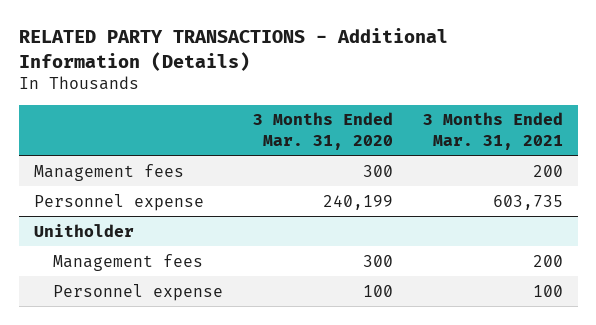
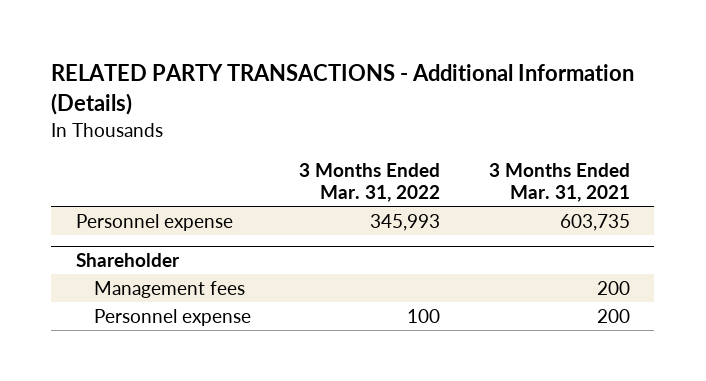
- | 3 Months Ended Mar. 31, 2020 | 3 Months Ended Mar. 31, 2021
+ | 3 Months Ended Mar. 31, 2022 | 3 Months Ended Mar. 31, 2021
- Management fees | 300 | 200
- Unitholder
+ Shareholder
- Personnel expense | 100 | 100
+ Personnel expense | 100 | 200

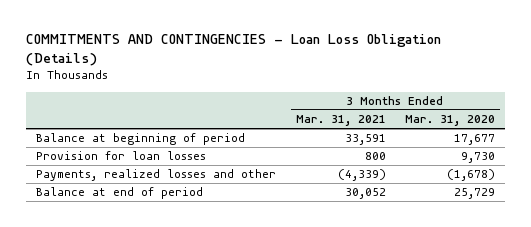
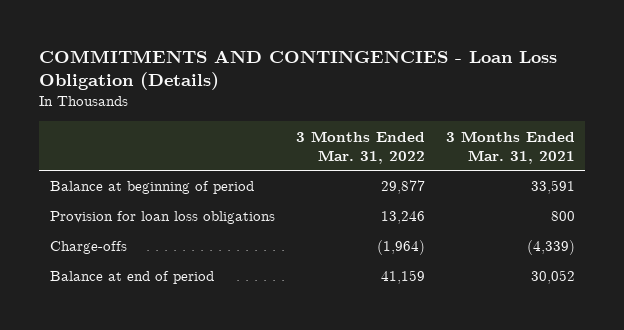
- | 3 Months Ended Mar. 31, 2021 | 3 Months Ended Mar. 31, 2020
+ | 3 Months Ended Mar. 31, 2022 | 3 Months Ended Mar. 31, 2021
- Provision for loan losses | 800 | 9,730
- Payments, realized losses and other | (4,339) | (1,678)
+ Provision for loan loss obligations | 13,246 | 800
+ Charge-offs | (1,964) | (4,339)

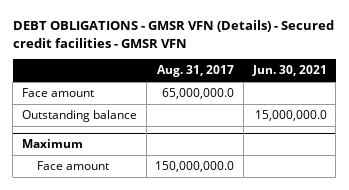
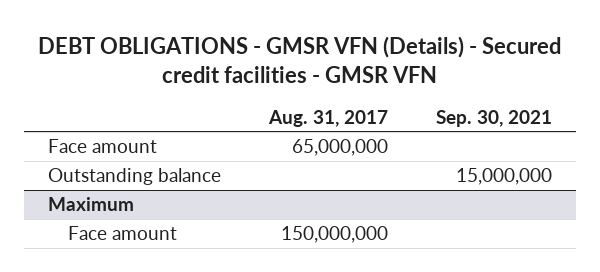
- | Aug. 31, 2017 | Jun. 30, 2021
+ | Aug. 31, 2017 | Sep. 30, 2021
- Face amount | 65,000,000.0 |
+ Face amount | 65,000,000 |
@ Maximum
- Face amount | 150,000,000.0 |
+ Face amount | 150,000,000 |

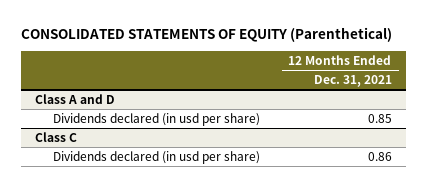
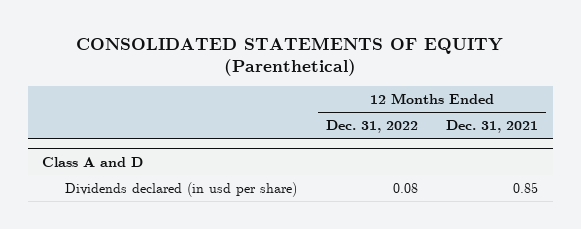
- | 12 Months Ended Dec. 31, 2021
+ | 12 Months Ended Dec. 31, 2022 | 12 Months Ended Dec. 31, 2021
- Class C
- Dividends declared (in usd per share) | 0.86

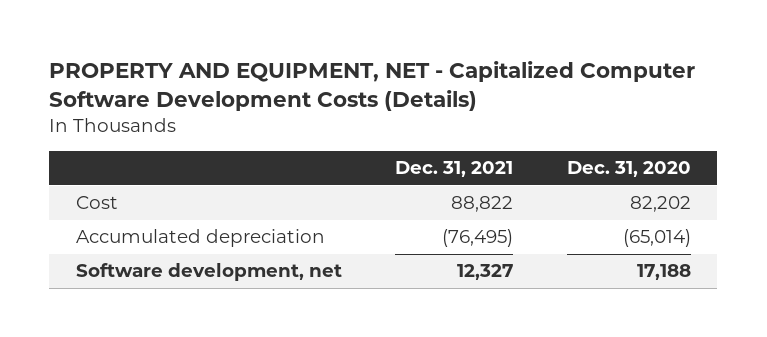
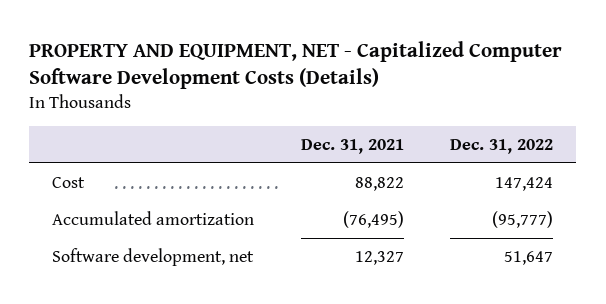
- | Dec. 31, 2021 | Dec. 31, 2020
+ | Dec. 31, 2021 | Dec. 31, 2022
- Accumulated depreciation | (76,495) | (65,014)
+ Accumulated amortization | (76,495) | (95,777)

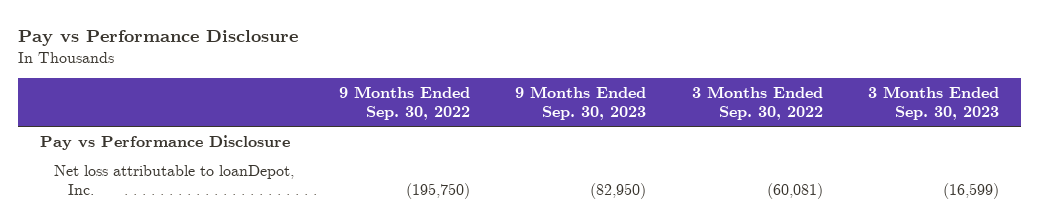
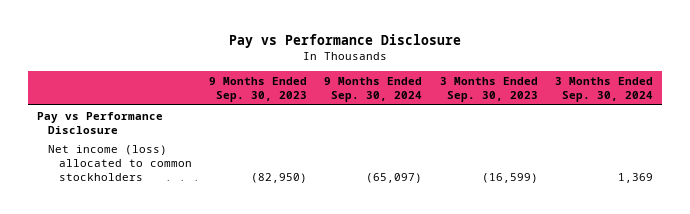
- | 9 Months Ended Sep. 30, 2022 | 9 Months Ended Sep. 30, 2023 | 3 Months Ended Sep. 30, 2022 | 3 Months Ended Sep. 30, 2023
+ | 9 Months Ended Sep. 30, 2023 | 9 Months Ended Sep. 30, 2024 | 3 Months Ended Sep. 30, 2023 | 3 Months Ended Sep. 30, 2024
- Net loss attributable to loanDepot, Inc. | (195,750) | (82,950) | (60,081) | (16,599)
+ Net income (loss) allocated to common stockholders | (82,950) | (65,097) | (16,599) | 1,369

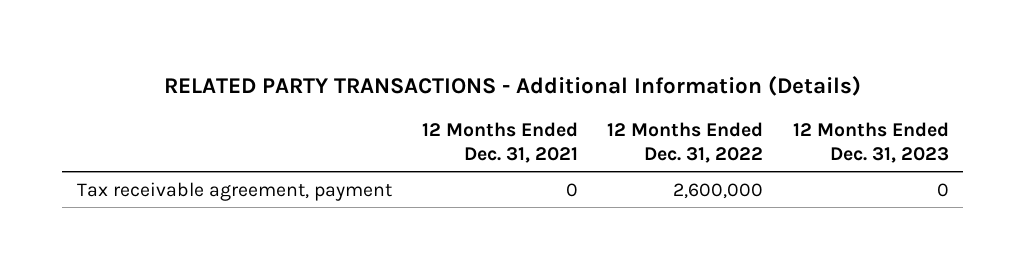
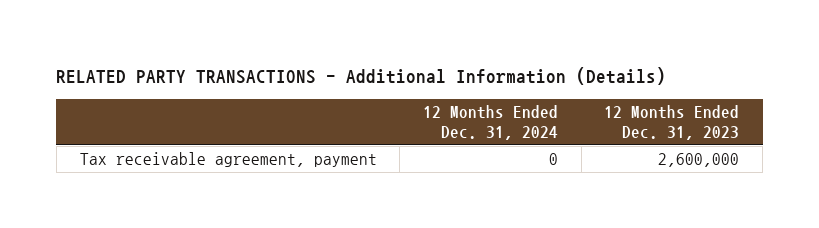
- | 12 Months Ended Dec. 31, 2021 | 12 Months Ended Dec. 31, 2022 | 12 Months Ended Dec. 31, 2023
+ | 12 Months Ended Dec. 31, 2024 | 12 Months Ended Dec. 31, 2023
- Tax receivable agreement, payment | 0 | 2,600,000 | 0
+ Tax receivable agreement, payment | 0 | 2,600,000

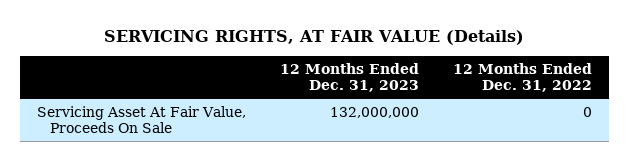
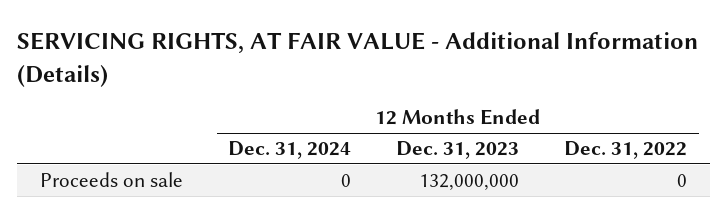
- SERVICING RIGHTS, AT FAIR VALUE (Details)
+ SERVICING RIGHTS, AT FAIR VALUE - Additional Information (Details)
- | 12 Months Ended Dec. 31, 2023 | 12 Months Ended Dec. 31, 2022
+ | 12 Months Ended Dec. 31, 2024 | 12 Months Ended Dec. 31, 2023 | 12 Months Ended Dec. 31, 2022
- Servicing Asset At Fair Value, Proceeds On Sale | 132,000,000 | 0
+ Proceeds on sale | 0 | 132,000,000 | 0

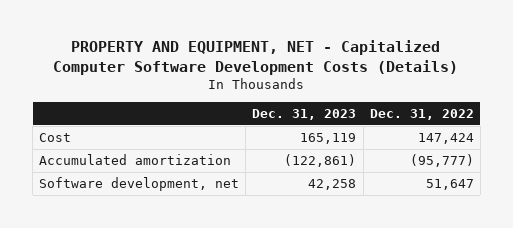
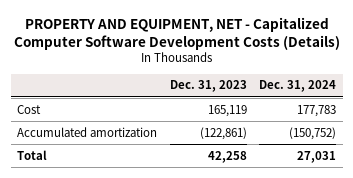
- | Dec. 31, 2023 | Dec. 31, 2022
+ | Dec. 31, 2023 | Dec. 31, 2024
- Software development, net | 42,258 | 51,647
+ Total | 42,258 | 27,031

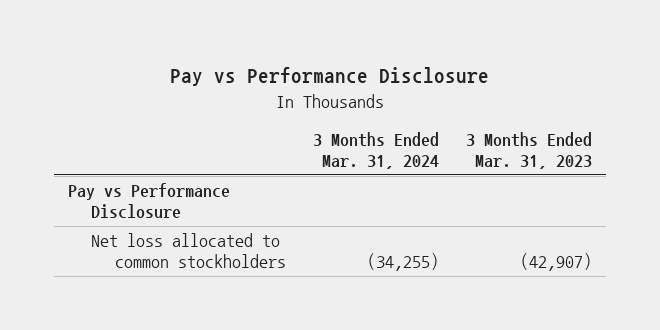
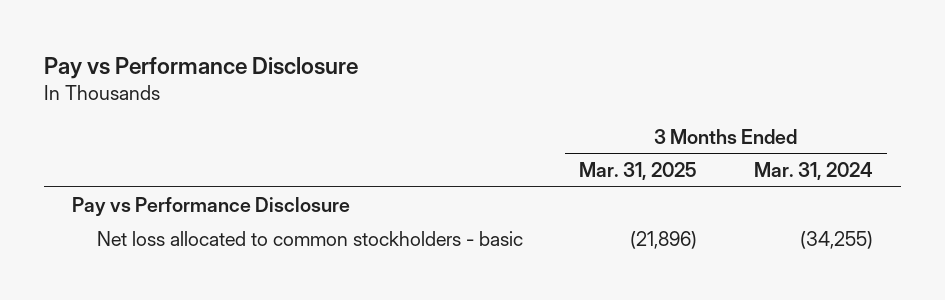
- | 3 Months Ended Mar. 31, 2024 | 3 Months Ended Mar. 31, 2023
+ | 3 Months Ended Mar. 31, 2025 | 3 Months Ended Mar. 31, 2024
- Net loss allocated to common stockholders | (34,255) | (42,907)
+ Net loss allocated to common stockholders - basic | (21,896) | (34,255)

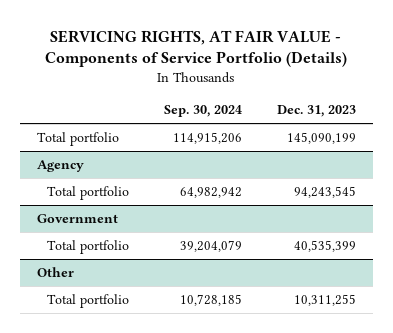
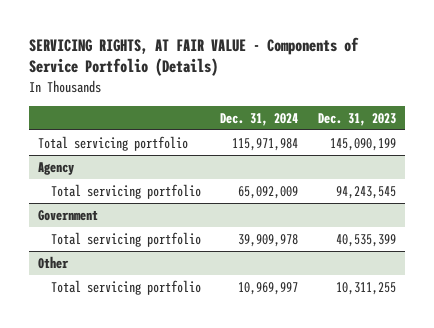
- | Sep. 30, 2024 | Dec. 31, 2023
+ | Dec. 31, 2024 | Dec. 31, 2023
- Total portfolio | 114,915,206 | 145,090,199
+ Total servicing portfolio | 115,971,984 | 145,090,199
@ Agency
- Total portfolio | 64,982,942 | 94,243,545
+ Total servicing portfolio | 65,092,009 | 94,243,545
@ Government
- Total portfolio | 39,204,079 | 40,535,399
+ Total servicing portfolio | 39,909,978 | 40,535,399
@ Other
- Total portfolio | 10,728,185 | 10,311,255
+ Total servicing portfolio | 10,969,997 | 10,311,255

